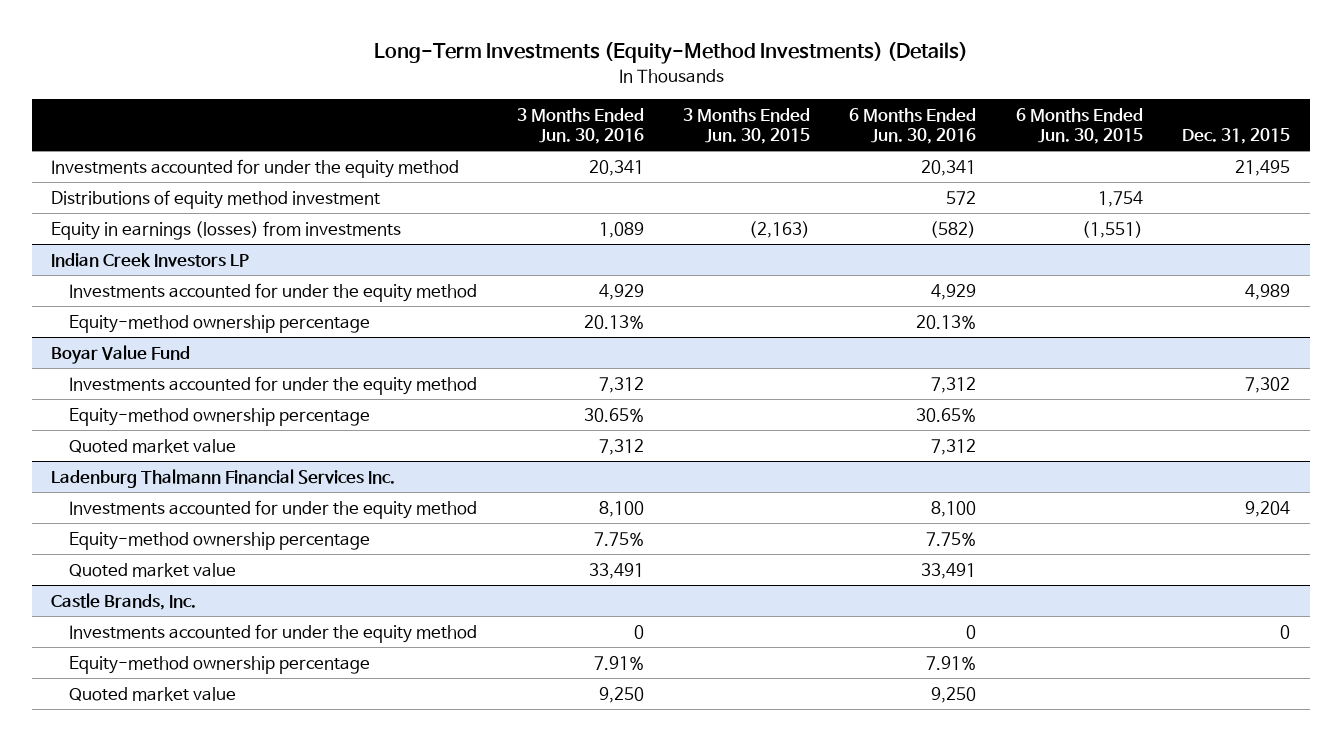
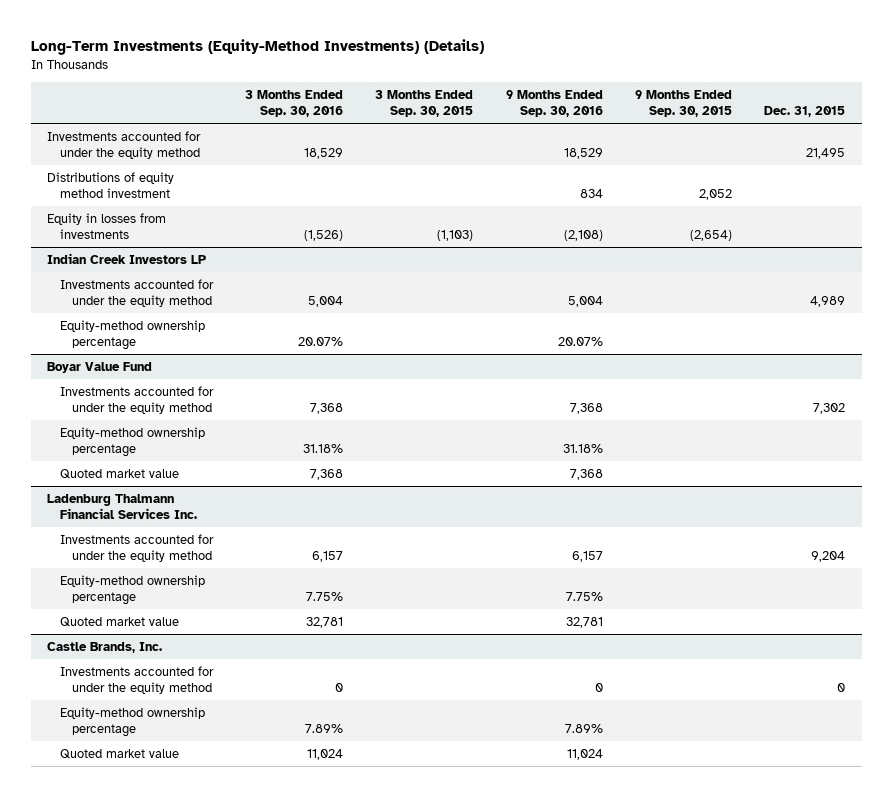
- | 3 Months Ended Jun. 30, 2016 | 3 Months Ended Jun. 30, 2015 | 6 Months Ended Jun. 30, 2016 | 6 Months Ended Jun. 30, 2015 | Dec. 31, 2015
+ | 3 Months Ended Sep. 30, 2016 | 3 Months Ended Sep. 30, 2015 | 9 Months Ended Sep. 30, 2016 | 9 Months Ended Sep. 30, 2015 | Dec. 31, 2015
- Equity in earnings (losses) from investments | 1,089 | (2,163) | (582) | (1,551) |
+ Equity in losses from investments | (1,526) | (1,103) | (2,108) | (2,654) |

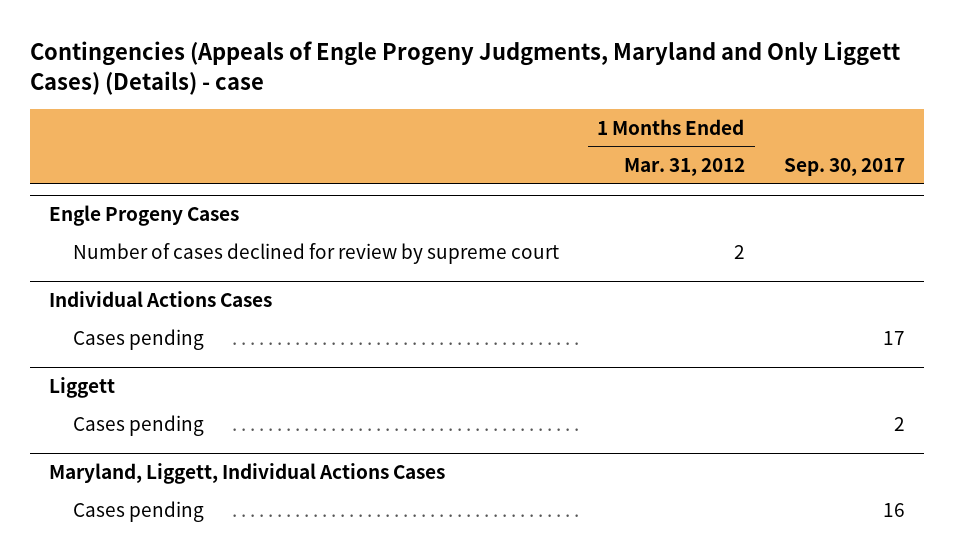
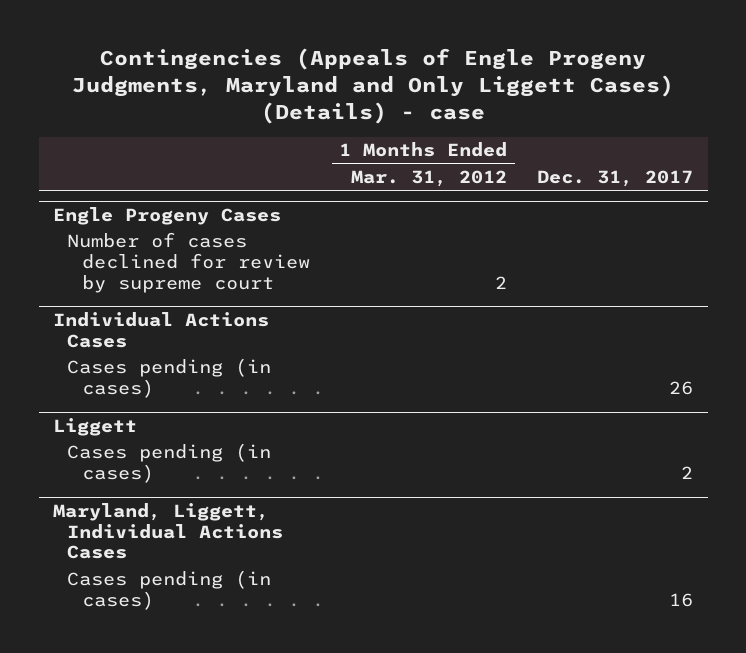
- | 1 Months Ended Mar. 31, 2012 | Sep. 30, 2017
+ | 1 Months Ended Mar. 31, 2012 | Dec. 31, 2017
@ Individual Actions Cases
- Cases pending | | 17
+ Cases pending (in cases) | | 26
@ Liggett
- Cases pending | | 2
+ Cases pending (in cases) | | 2
@ Maryland, Liggett, Individual Actions Cases
- Cases pending | | 16
+ Cases pending (in cases) | | 16

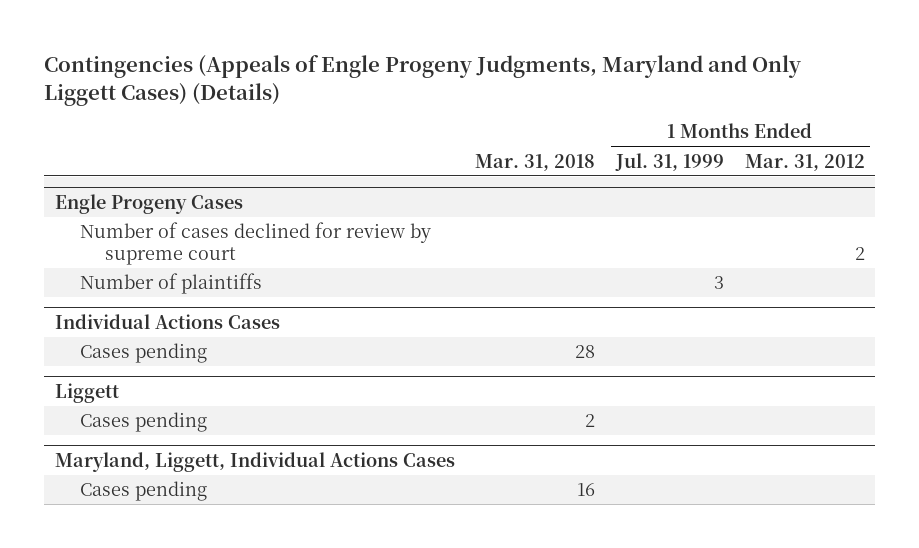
- Contingencies (Appeals of Engle Progeny Judgments, Maryland and Only Liggett Cases) (Details) - case
+ Contingencies (Appeals of Engle Progeny Judgments, Maryland and Only Liggett Cases) (Details)
- | 1 Months Ended Mar. 31, 2012 | Dec. 31, 2017
+ | Mar. 31, 2018 | 1 Months Ended Jul. 31, 1999 | 1 Months Ended Mar. 31, 2012
@ Engle Progeny Cases
+ Number of plaintiffs | | 3 |
@ Individual Actions Cases
- Cases pending (in cases) | | 26
+ Cases pending | 28 | |
@ Liggett
- Cases pending (in cases) | | 2
+ Cases pending | 2 | |
@ Maryland, Liggett, Individual Actions Cases
- Cases pending (in cases) | | 16
+ Cases pending | 16 | |

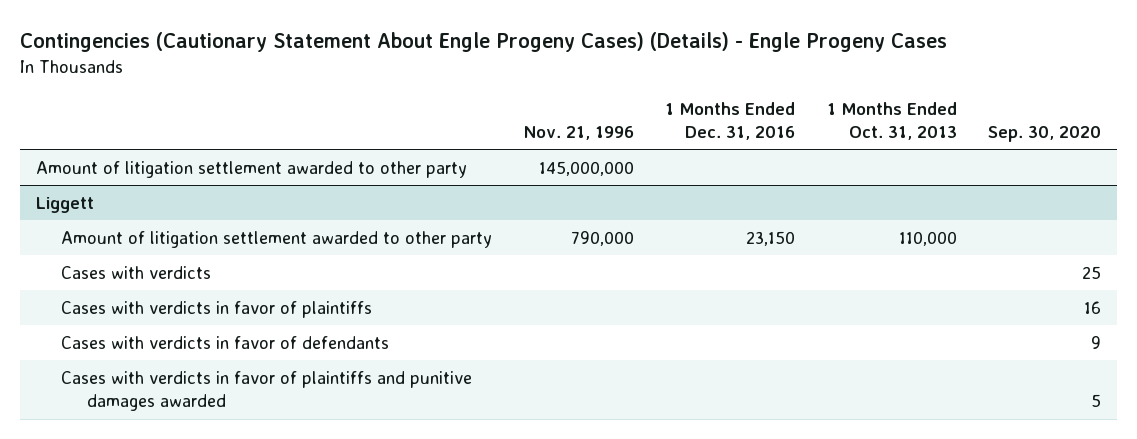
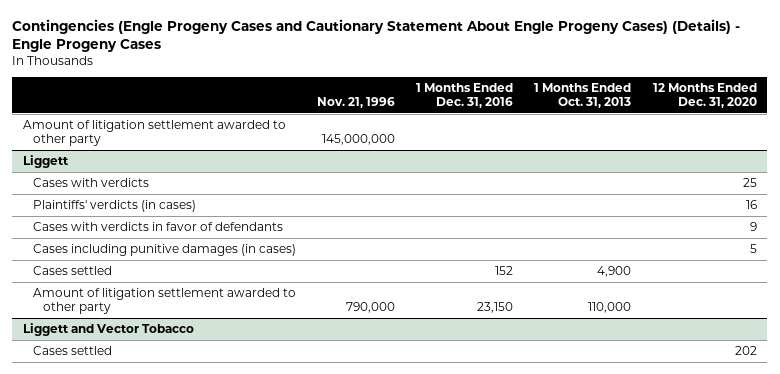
- Contingencies (Cautionary Statement About Engle Progeny Cases) (Details) - Engle Progeny Cases
+ Contingencies (Engle Progeny Cases and Cautionary Statement About Engle Progeny Cases) (Details) - Engle Progeny Cases
- | Nov. 21, 1996 | 1 Months Ended Dec. 31, 2016 | 1 Months Ended Oct. 31, 2013 | Sep. 30, 2020
+ | Nov. 21, 1996 | 1 Months Ended Dec. 31, 2016 | 1 Months Ended Oct. 31, 2013 | 12 Months Ended Dec. 31, 2020
@ Liggett
- Cases with verdicts in favor of plaintiffs | | | | 16
+ Plaintiffs' verdicts (in cases) | | | | 16
- Cases with verdicts in favor of plaintiffs and punitive damages awarded | | | | 5
+ Cases including punitive damages (in cases) | | | | 5
+ Cases settled | | 152 | 4,900 |
moved down: Amount of litigation settlement awarded to other party | 790,000 | 23,150 | 110,000 |
+ Liggett and Vector Tobacco
+ Cases settled | | | | 202

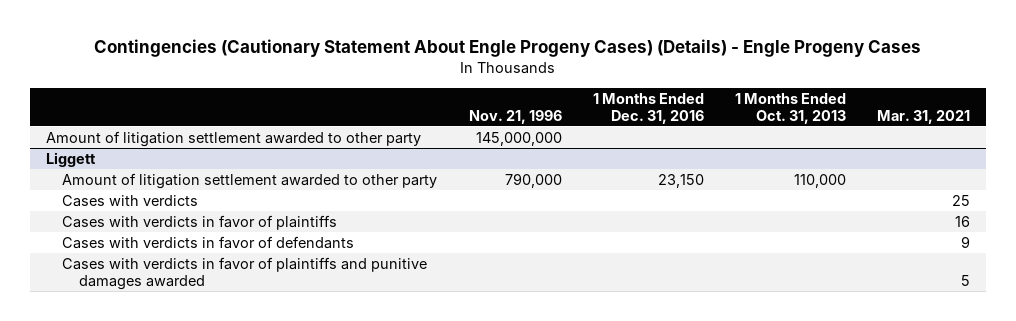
- Contingencies (Engle Progeny Cases and Cautionary Statement About Engle Progeny Cases) (Details) - Engle Progeny Cases
+ Contingencies (Cautionary Statement About Engle Progeny Cases) (Details) - Engle Progeny Cases
- | Nov. 21, 1996 | 1 Months Ended Dec. 31, 2016 | 1 Months Ended Oct. 31, 2013 | 12 Months Ended Dec. 31, 2020
+ | Nov. 21, 1996 | 1 Months Ended Dec. 31, 2016 | 1 Months Ended Oct. 31, 2013 | Mar. 31, 2021
@ Liggett
moved up: Amount of litigation settlement awarded to other party | 790,000 | 23,150 | 110,000 |
- Plaintiffs' verdicts (in cases) | | | | 16
+ Cases with verdicts in favor of plaintiffs | | | | 16
- Cases including punitive damages (in cases) | | | | 5
- Cases settled | | 152 | 4,900 |
- Liggett and Vector Tobacco
- Cases settled | | | | 202
@ Liggett
+ Cases with verdicts in favor of plaintiffs and punitive damages awarded | | | | 5

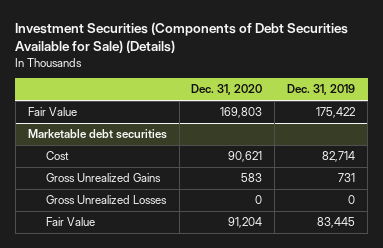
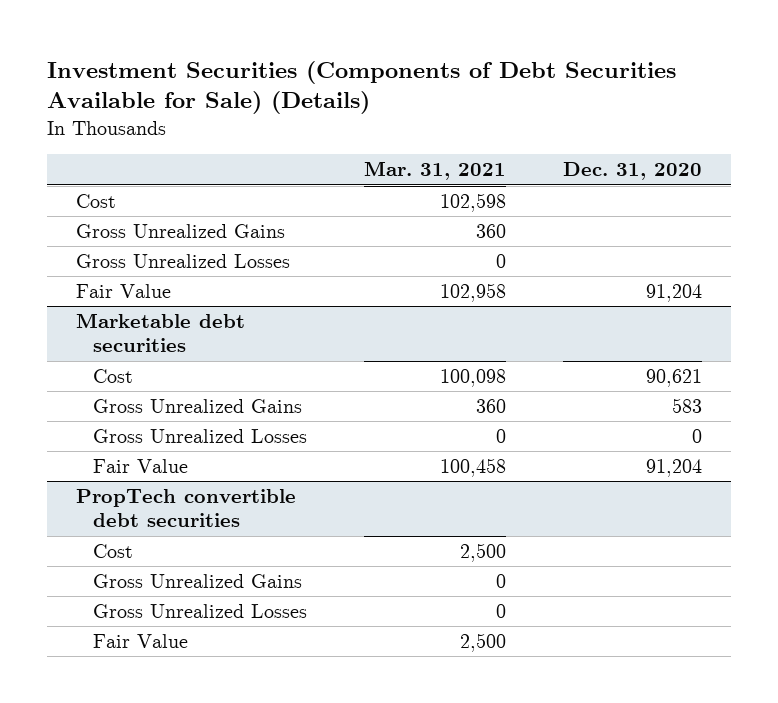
- | Dec. 31, 2020 | Dec. 31, 2019
+ | Mar. 31, 2021 | Dec. 31, 2020
- Fair Value | 169,803 | 175,422
+ Cost | 102,598 |
+ Gross Unrealized Gains | 360 |
+ Gross Unrealized Losses | 0 |
+ Fair Value | 102,958 | 91,204
+ PropTech convertible debt securities
+ Cost | 2,500 |
+ Gross Unrealized Gains | 0 |
+ Gross Unrealized Losses | 0 |
+ Fair Value | 2,500 |

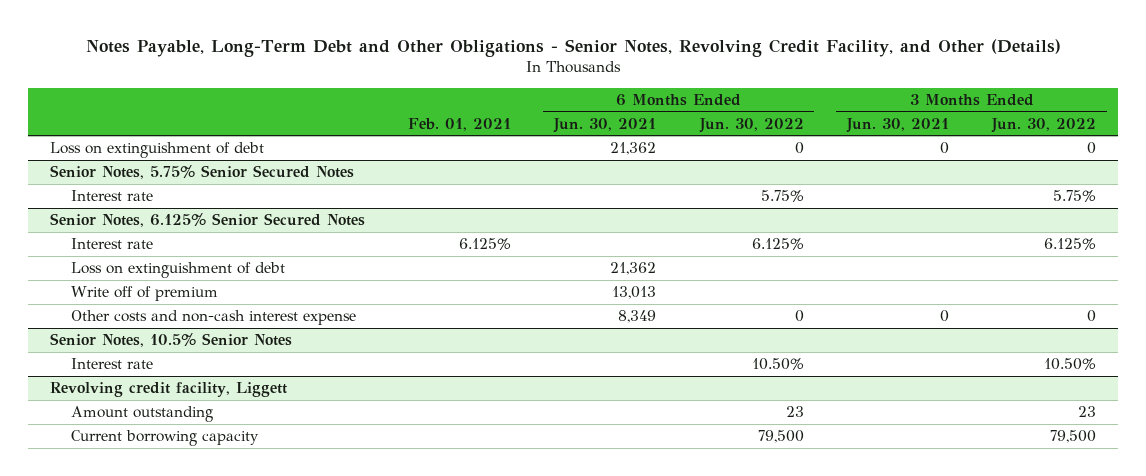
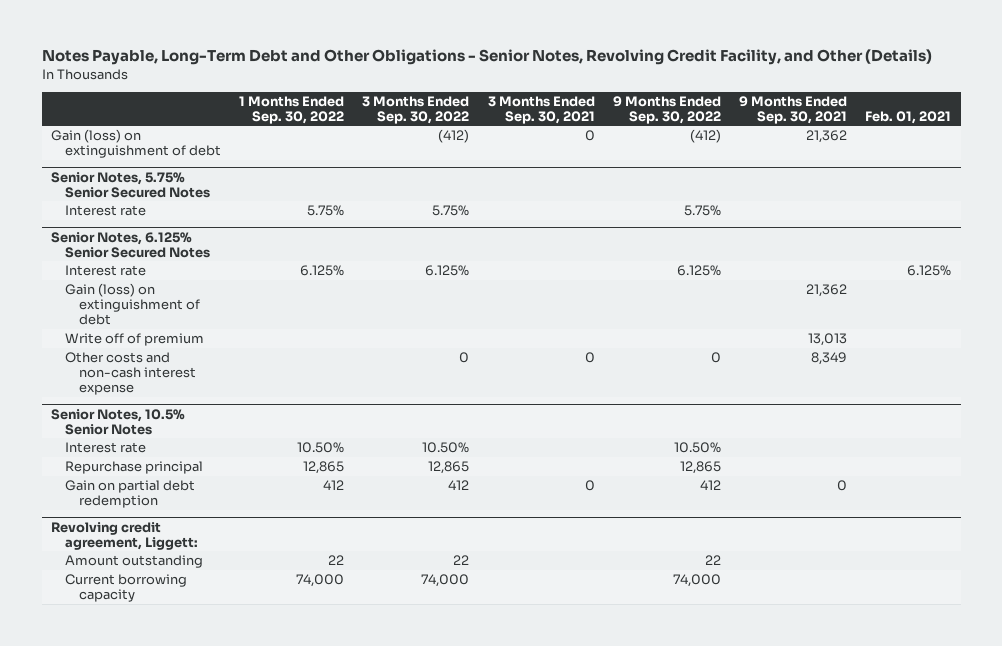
- | Feb. 01, 2021 | 6 Months Ended Jun. 30, 2021 | 6 Months Ended Jun. 30, 2022 | 3 Months Ended Jun. 30, 2021 | 3 Months Ended Jun. 30, 2022
+ | 1 Months Ended Sep. 30, 2022 | 3 Months Ended Sep. 30, 2022 | 3 Months Ended Sep. 30, 2021 | 9 Months Ended Sep. 30, 2022 | 9 Months Ended Sep. 30, 2021 | Feb. 01, 2021
- Loss on extinguishment of debt | | 21,362 | 0 | 0 | 0
+ Gain (loss) on extinguishment of debt | | (412) | 0 | (412) | 21,362 |
@ Senior Notes, 6.125% Senior Secured Notes
- Loss on extinguishment of debt | | 21,362 | | |
+ Gain (loss) on extinguishment of debt | | | | | 21,362 |
- Revolving credit facility, Liggett
@ Senior Notes, 10.5% Senior Notes
+ Repurchase principal | 12,865 | 12,865 | | 12,865 | |
+ Gain on partial debt redemption | 412 | 412 | 0 | 412 | 0 |
+ Revolving credit agreement, Liggett:

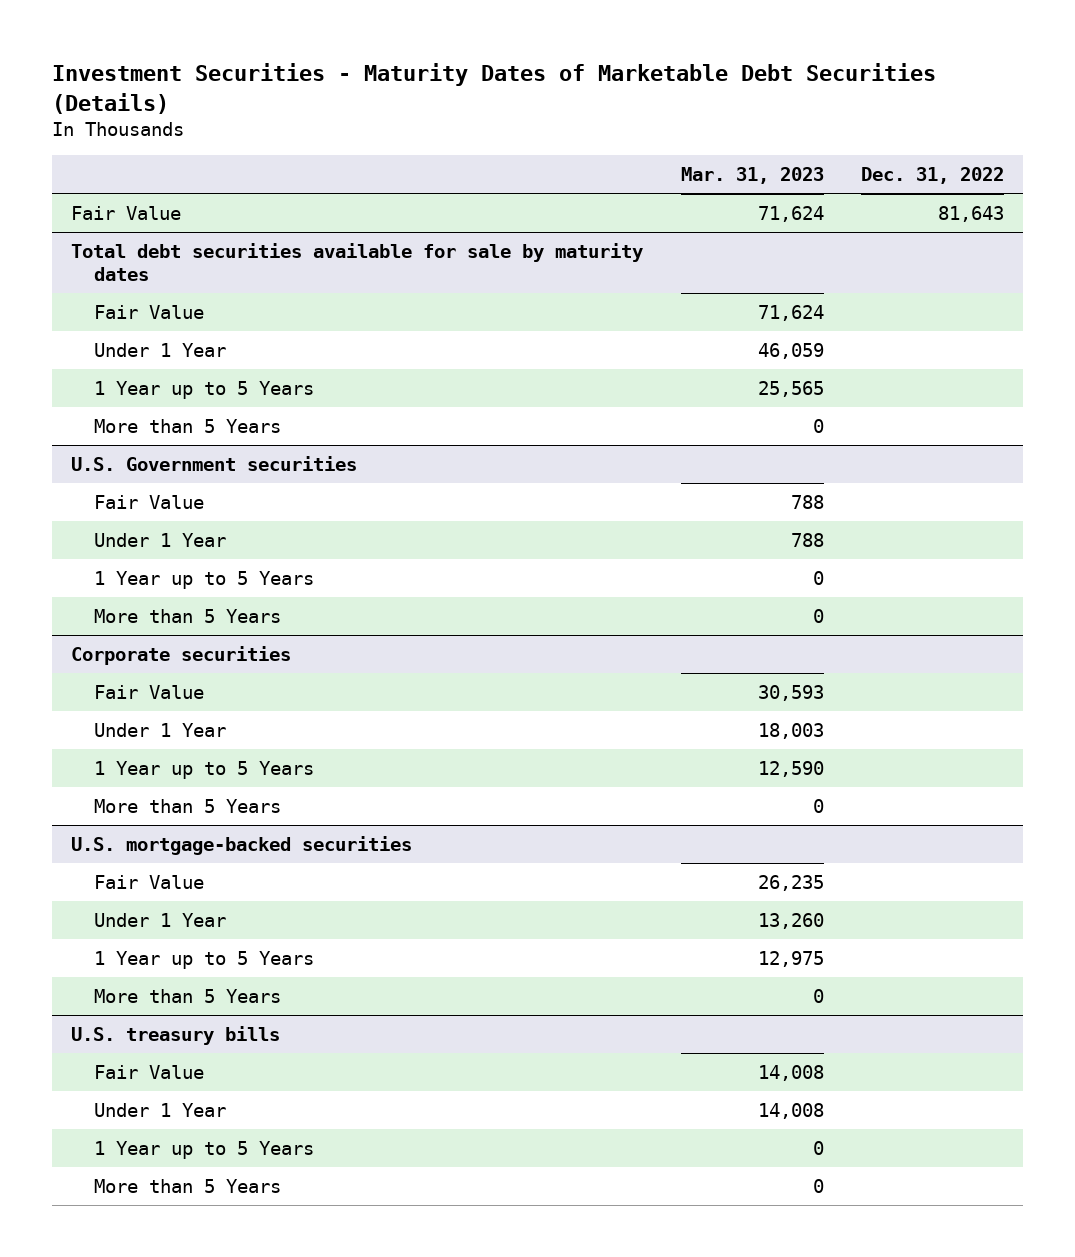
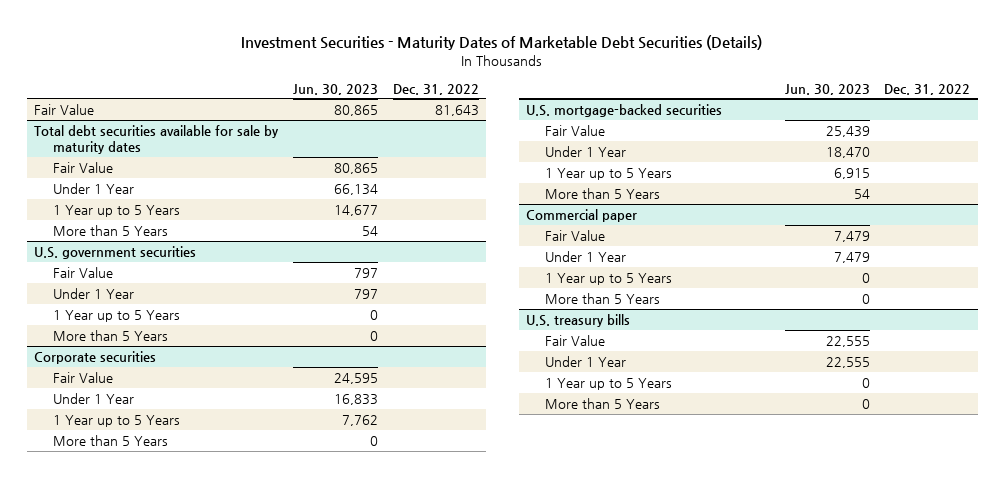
- | Mar. 31, 2023 | Dec. 31, 2022
+ | Jun. 30, 2023 | Dec. 31, 2022
- U.S. Government securities
+ U.S. government securities
+ Commercial paper
+ Fair Value | 7,479 |
+ Under 1 Year | 7,479 |
+ 1 Year up to 5 Years | 0 |
+ More than 5 Years | 0 |

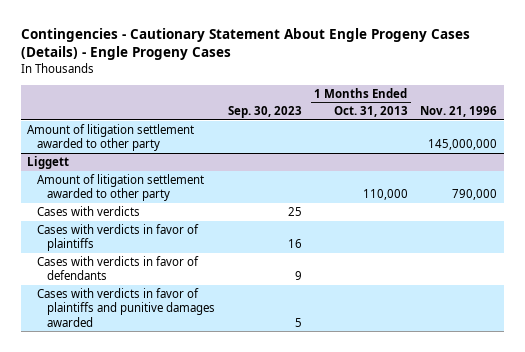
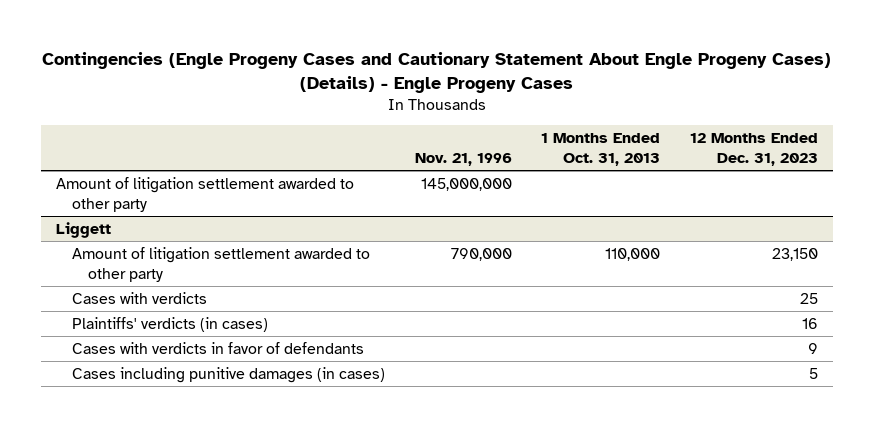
- Contingencies - Cautionary Statement About Engle Progeny Cases (Details) - Engle Progeny Cases
+ Contingencies (Engle Progeny Cases and Cautionary Statement About Engle Progeny Cases) (Details) - Engle Progeny Cases
- | Sep. 30, 2023 | 1 Months Ended Oct. 31, 2013 | Nov. 21, 1996
+ | Nov. 21, 1996 | 1 Months Ended Oct. 31, 2013 | 12 Months Ended Dec. 31, 2023
@ Liggett
- Cases with verdicts in favor of plaintiffs | 16 | |
+ Plaintiffs' verdicts (in cases) | | | 16
- Cases with verdicts in favor of plaintiffs and punitive damages awarded | 5 | |
+ Cases including punitive damages (in cases) | | | 5

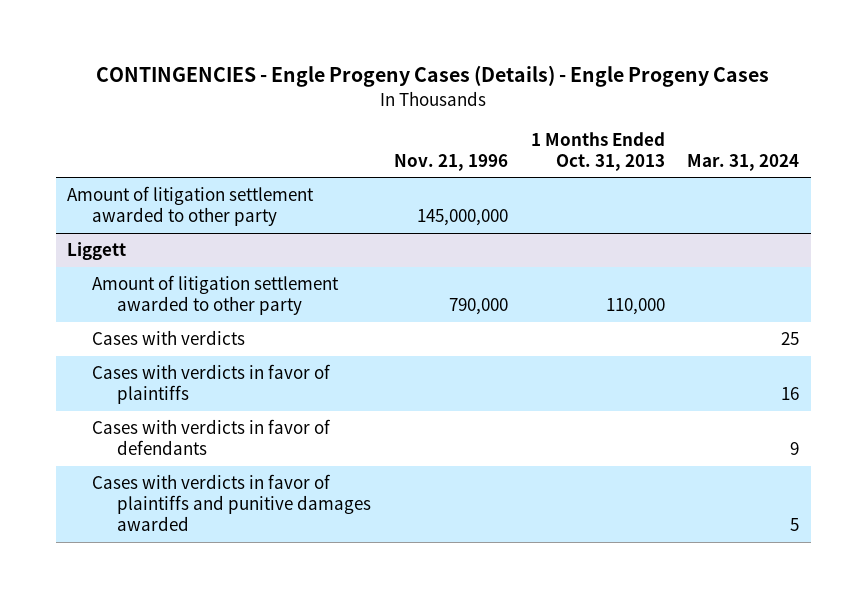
- Contingencies (Engle Progeny Cases and Cautionary Statement About Engle Progeny Cases) (Details) - Engle Progeny Cases
+ CONTINGENCIES - Engle Progeny Cases (Details) - Engle Progeny Cases
- | Nov. 21, 1996 | 1 Months Ended Oct. 31, 2013 | 12 Months Ended Dec. 31, 2023
+ | Nov. 21, 1996 | 1 Months Ended Oct. 31, 2013 | Mar. 31, 2024
@ Liggett
- Plaintiffs' verdicts (in cases) | | | 16
+ Cases with verdicts in favor of plaintiffs | | | 16
- Cases including punitive damages (in cases) | | | 5
+ Cases with verdicts in favor of plaintiffs and punitive damages awarded | | | 5

